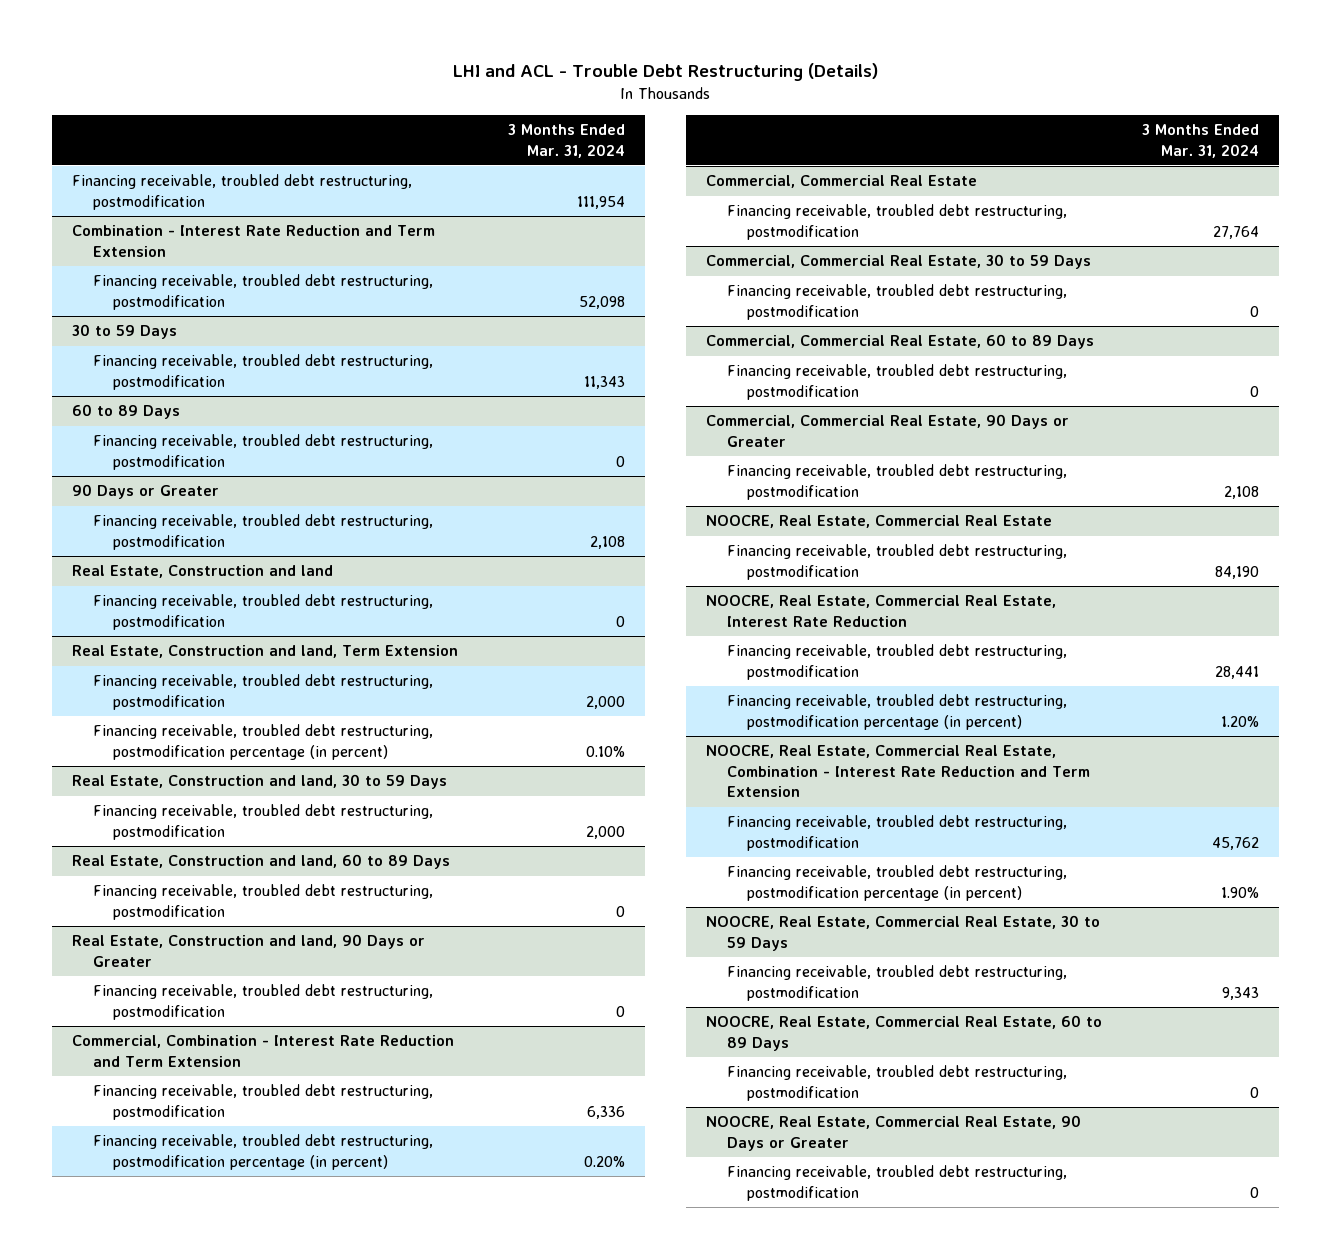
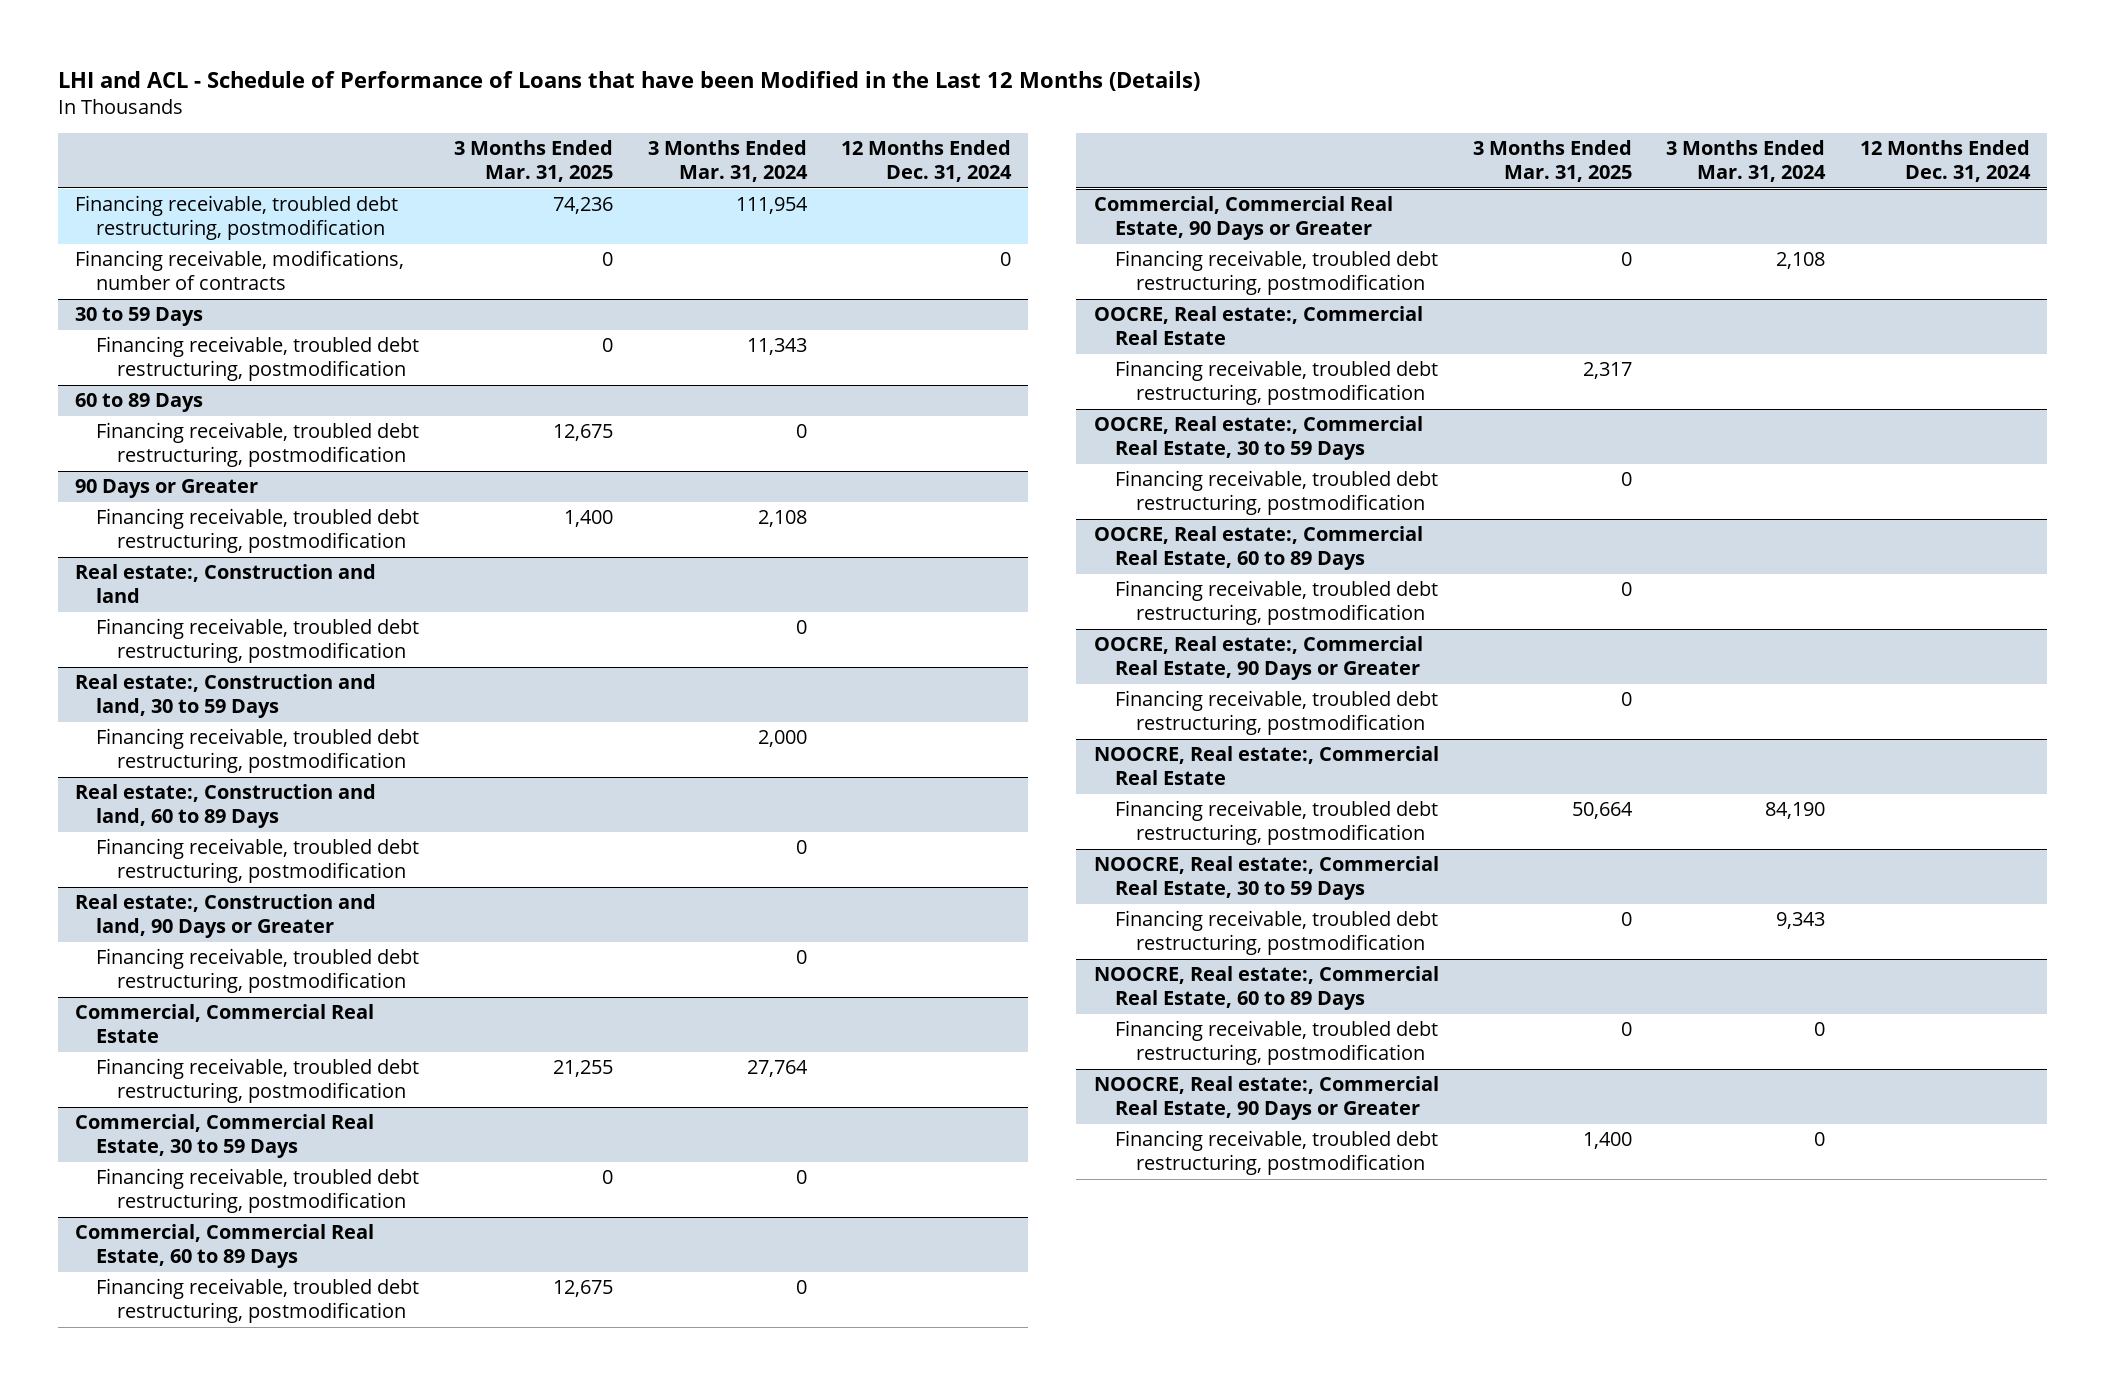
- LHI and ACL - Trouble Debt Restructuring (Details)
+ LHI and ACL - Schedule of Performance of Loans that have been Modified in the Last 12 Months (Details)
- | 3 Months Ended Mar. 31, 2024
+ | 3 Months Ended Mar. 31, 2025 | 3 Months Ended Mar. 31, 2024 | 12 Months Ended Dec. 31, 2024
- Combination - Interest Rate Reduction and Term Extension
- Financing receivable, troubled debt restructuring, postmodification | 52,098
+ Financing receivable, modifications, number of contracts | 0 | | 0
- Real Estate, Construction and land
+ Real estate:, Construction and land
- Real Estate, Construction and land, Term Extension
- Financing receivable, troubled debt restructuring, postmodification | 2,000
- Financing receivable, troubled debt restructuring, postmodification percentage (in percent) | 0.10%
- Real Estate, Construction and land, 30 to 59 Days
+ Real estate:, Construction and land, 30 to 59 Days
- Real Estate, Construction and land, 60 to 89 Days
+ Real estate:, Construction and land, 60 to 89 Days
- Real Estate, Construction and land, 90 Days or Greater
+ Real estate:, Construction and land, 90 Days or Greater
- Commercial, Combination - Interest Rate Reduction and Term Extension
- Financing receivable, troubled debt restructuring, postmodification | 6,336
- Financing receivable, troubled debt restructuring, postmodification percentage (in percent) | 0.20%
- NOOCRE, Real Estate, Commercial Real Estate
+ OOCRE, Real estate:, Commercial Real Estate
+ Financing receivable, troubled debt restructuring, postmodification | 2,317 | |
+ OOCRE, Real estate:, Commercial Real Estate, 30 to 59 Days
+ Financing receivable, troubled debt restructuring, postmodification | 0 | |
+ OOCRE, Real estate:, Commercial Real Estate, 60 to 89 Days
+ Financing receivable, troubled debt restructuring, postmodification | 0 | |
+ OOCRE, Real estate:, Commercial Real Estate, 90 Days or Greater
+ Financing receivable, troubled debt restructuring, postmodification | 0 | |
+ NOOCRE, Real estate:, Commercial Real Estate
- NOOCRE, Real Estate, Commercial Real Estate, Interest Rate Reduction
- Financing receivable, troubled debt restructuring, postmodification | 28,441
- Financing receivable, troubled debt restructuring, postmodification percentage (in percent) | 1.20%
- NOOCRE, Real Estate, Commercial Real Estate, Combination - Interest Rate Reduction and Term Extension
- Financing receivable, troubled debt restructuring, postmodification | 45,762
- Financing receivable, troubled debt restructuring, postmodification percentage (in percent) | 1.90%
- NOOCRE, Real Estate, Commercial Real Estate, 30 to 59 Days
+ NOOCRE, Real estate:, Commercial Real Estate, 30 to 59 Days
- NOOCRE, Real Estate, Commercial Real Estate, 60 to 89 Days
+ NOOCRE, Real estate:, Commercial Real Estate, 60 to 89 Days
- NOOCRE, Real Estate, Commercial Real Estate, 90 Days or Greater
+ NOOCRE, Real estate:, Commercial Real Estate, 90 Days or Greater

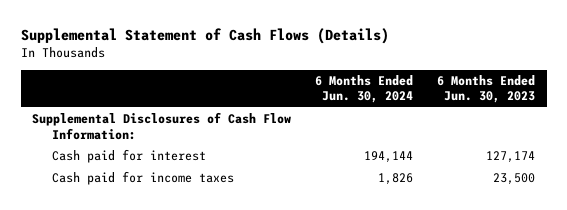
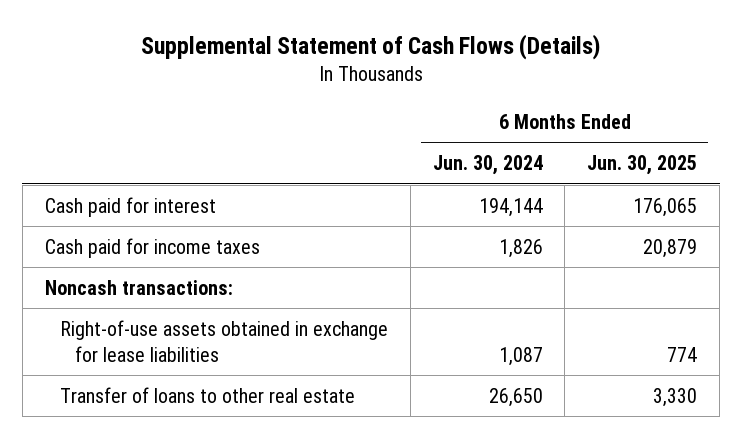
- | 6 Months Ended Jun. 30, 2024 | 6 Months Ended Jun. 30, 2023
+ | 6 Months Ended Jun. 30, 2024 | 6 Months Ended Jun. 30, 2025
- Supplemental Disclosures of Cash Flow Information:
+ Noncash transactions:
+ Right-of-use assets obtained in exchange for lease liabilities | 1,087 | 774
+ Transfer of loans to other real estate | 26,650 | 3,330

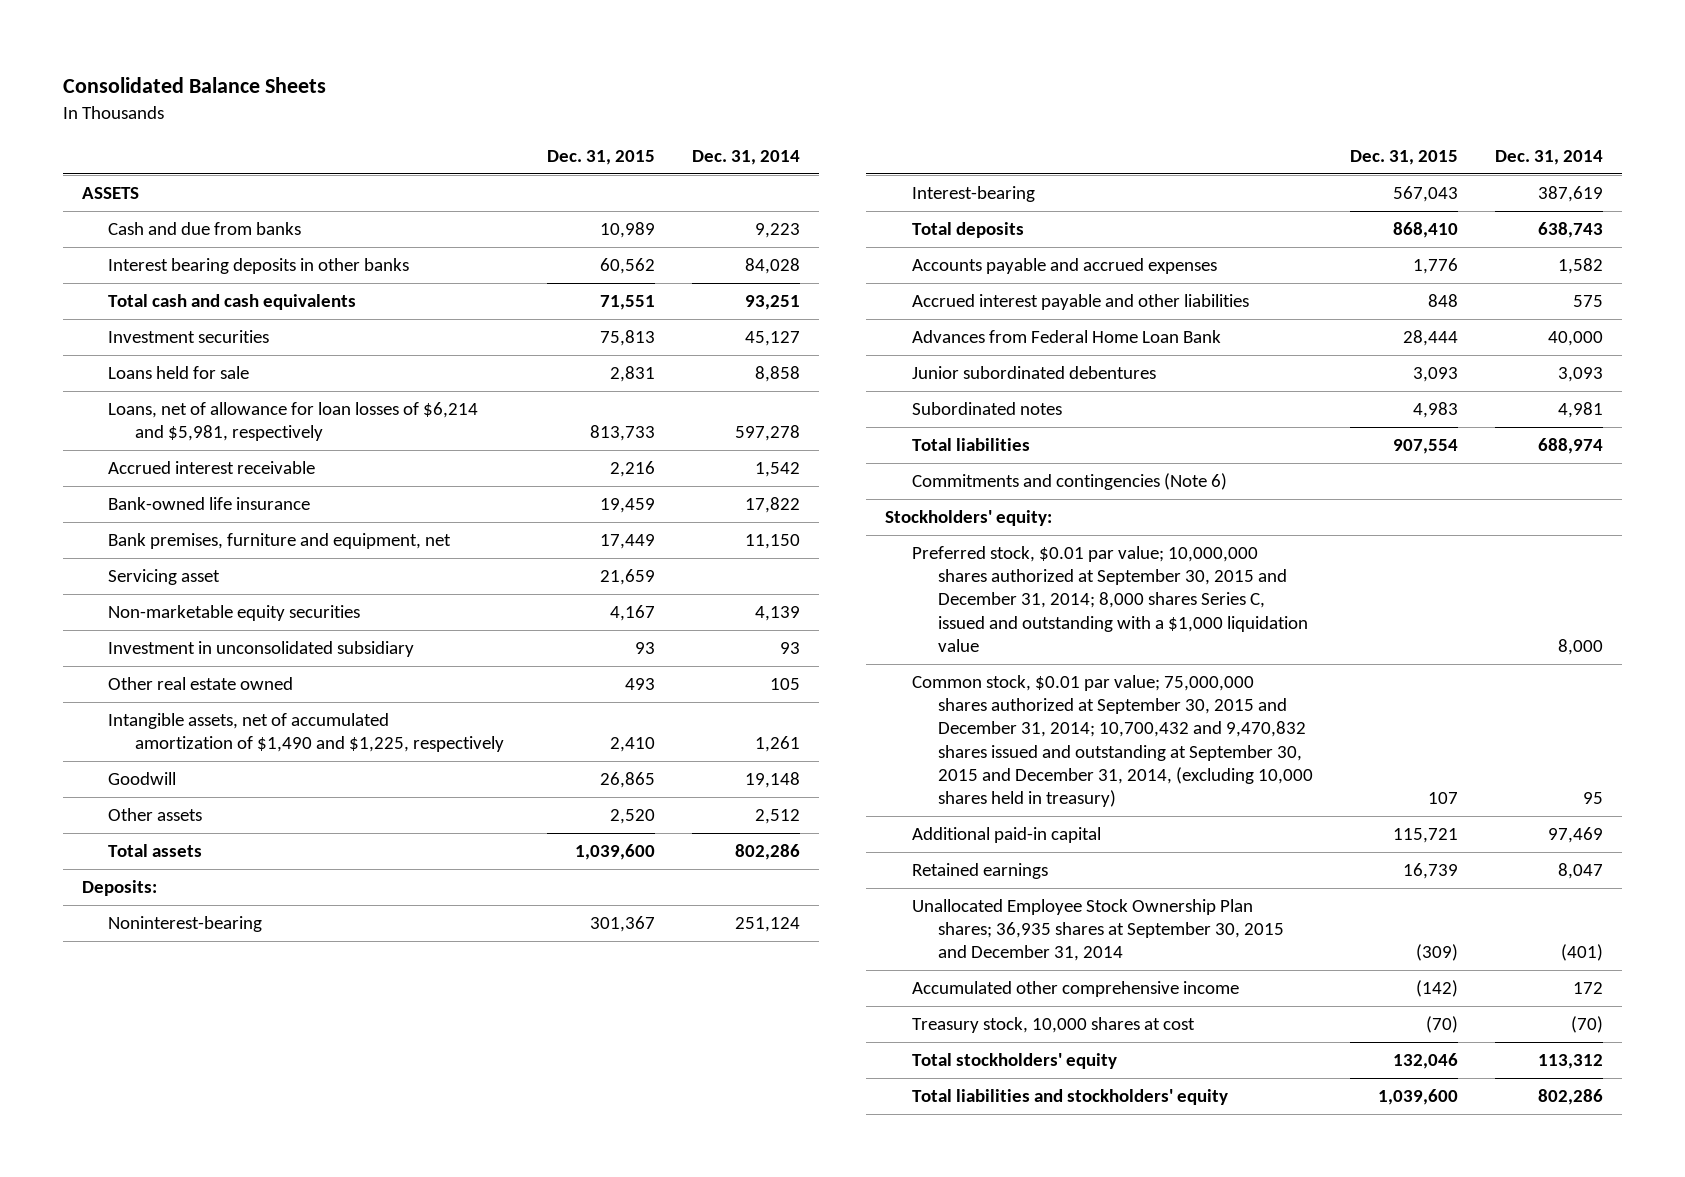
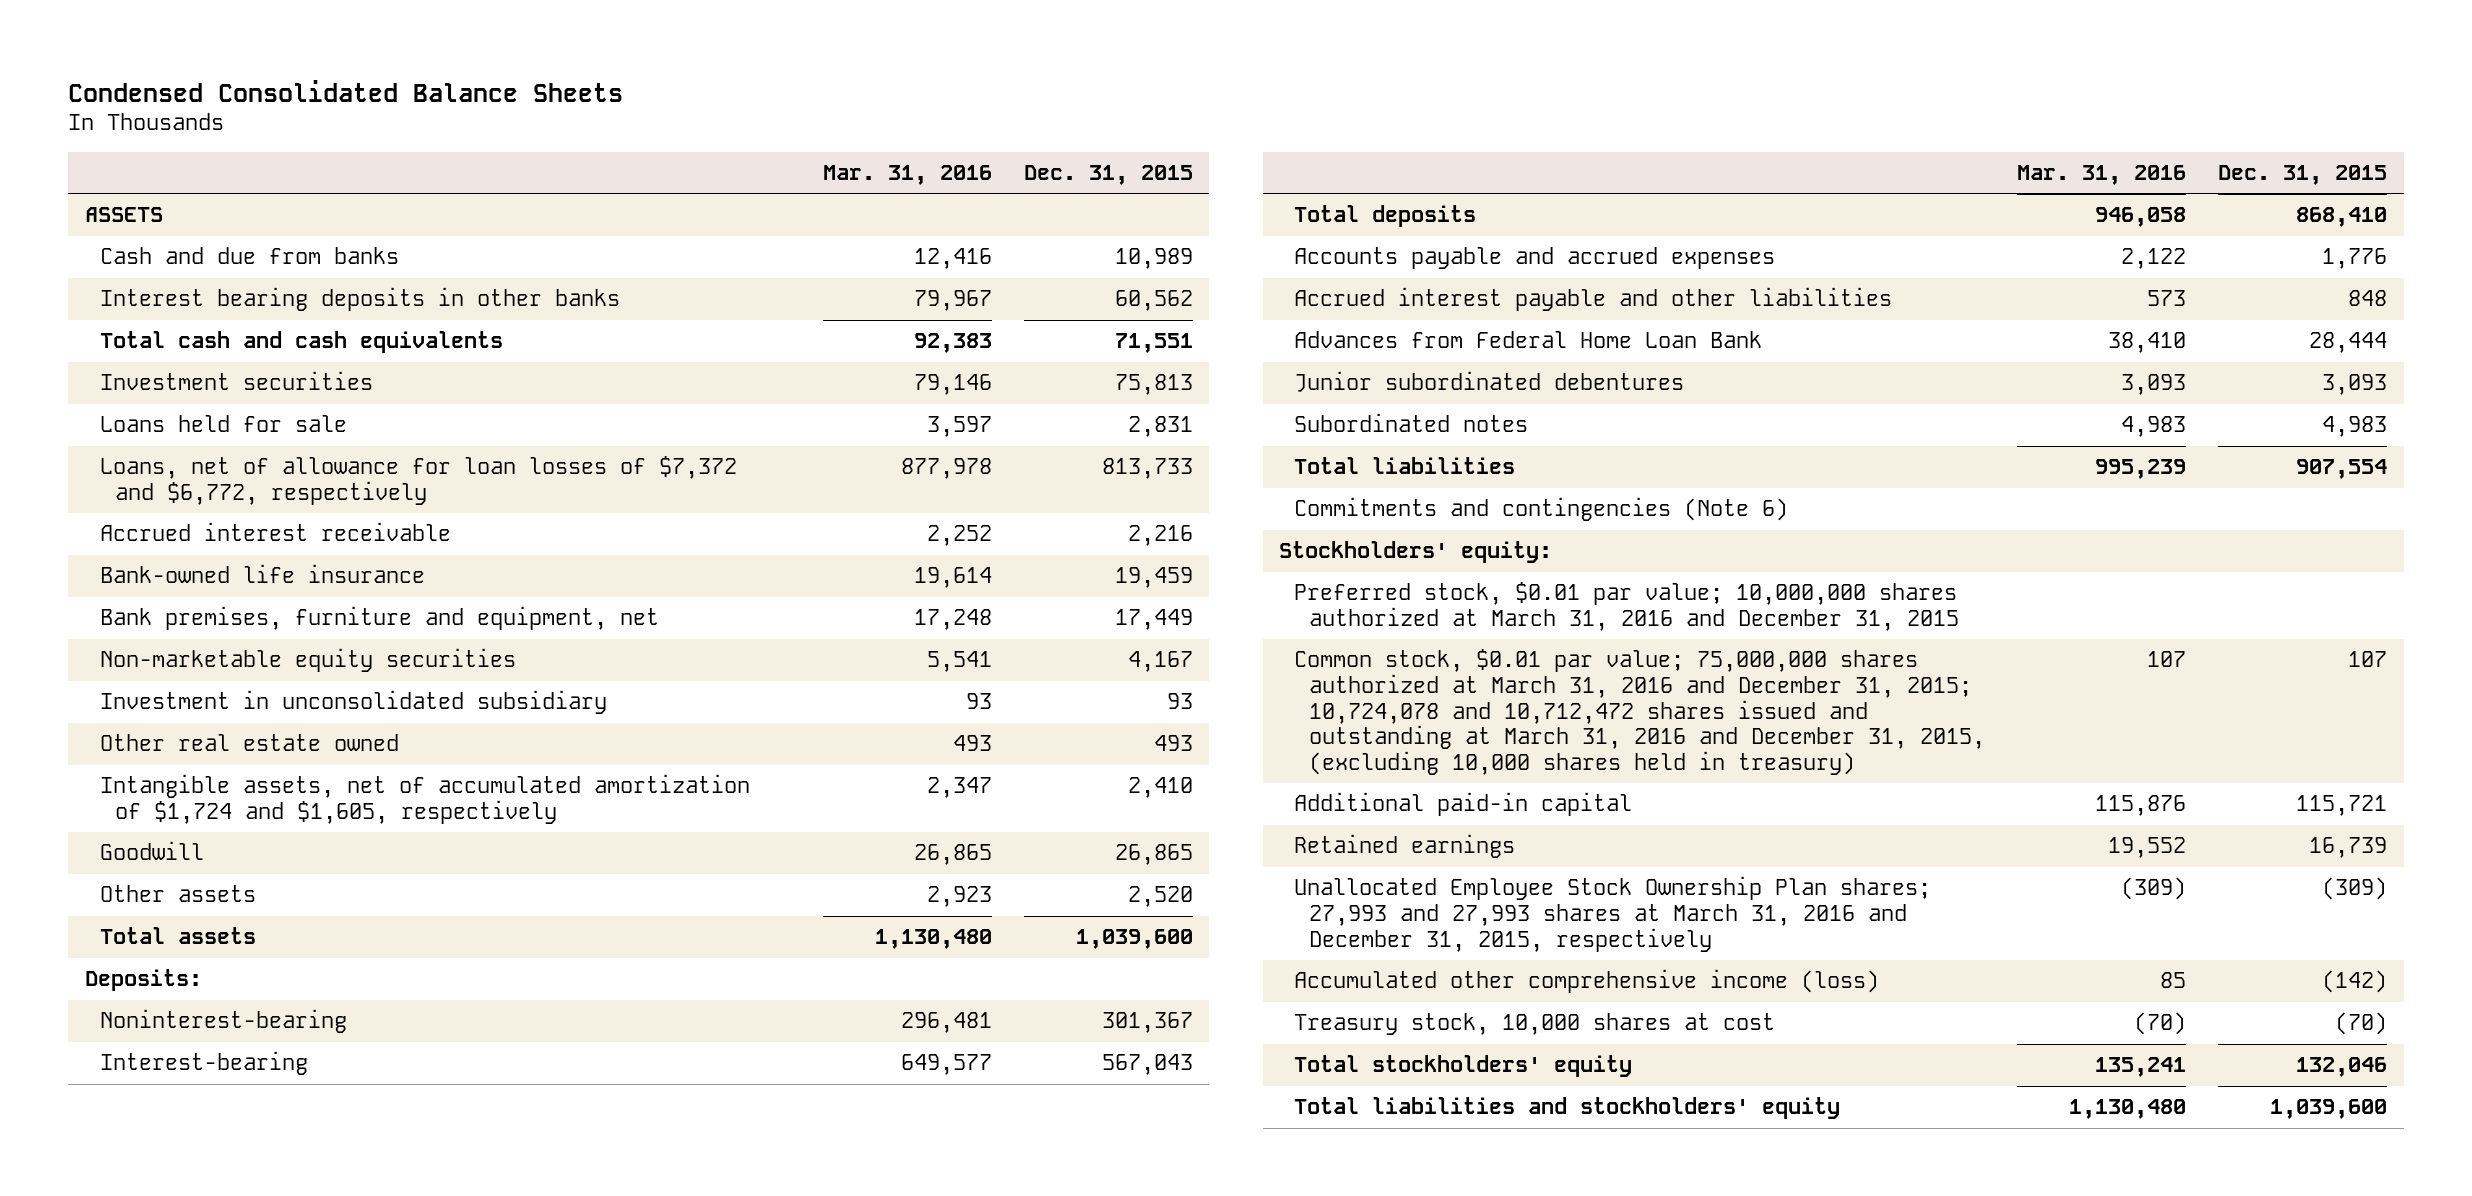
- Consolidated Balance Sheets
+ Condensed Consolidated Balance Sheets
- | Dec. 31, 2015 | Dec. 31, 2014
+ | Mar. 31, 2016 | Dec. 31, 2015
- Loans, net of allowance for loan losses of $6,214 and $5,981, respectively | 813,733 | 597,278
+ Loans, net of allowance for loan losses of $7,372 and $6,772, respectively | 877,978 | 813,733
- Servicing asset | 21,659 |
- Intangible assets, net of accumulated amortization of $1,490 and $1,225, respectively | 2,410 | 1,261
+ Intangible assets, net of accumulated amortization of $1,724 and $1,605, respectively | 2,347 | 2,410
- Preferred stock, $0.01 par value; 10,000,000 shares authorized at September 30, 2015 and December 31, 2014; 8,000 shares Series C, issued and outstanding with a $1,000 liquidation value | | 8,000
- Common stock, $0.01 par value; 75,000,000 shares authorized at September 30, 2015 and December 31, 2014; 10,700,432 and 9,470,832 shares issued and outstanding at September 30, 2015 and December 31, 2014, (excluding 10,000 shares held in treasury) | 107 | 95
+ Preferred stock, $0.01 par value; 10,000,000 shares authorized at March 31, 2016 and December 31, 2015
+ Common stock, $0.01 par value; 75,000,000 shares authorized at March 31, 2016 and December 31, 2015; 10,724,078 and 10,712,472 shares issued and outstanding at March 31, 2016 and December 31, 2015, (excluding 10,000 shares held in treasury) | 107 | 107
- Unallocated Employee Stock Ownership Plan shares; 36,935 shares at September 30, 2015 and December 31, 2014 | (309) | (401)
- Accumulated other comprehensive income | (142) | 172
+ Unallocated Employee Stock Ownership Plan shares; 27,993 and 27,993 shares at March 31, 2016 and December 31, 2015, respectively | (309) | (309)
+ Accumulated other comprehensive income (loss) | 85 | (142)

